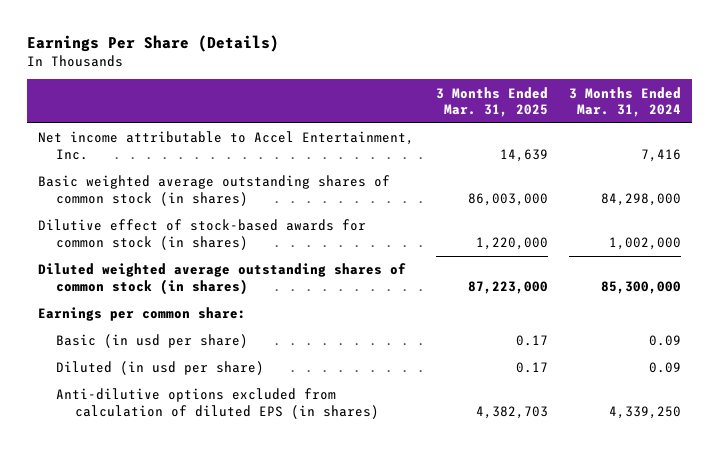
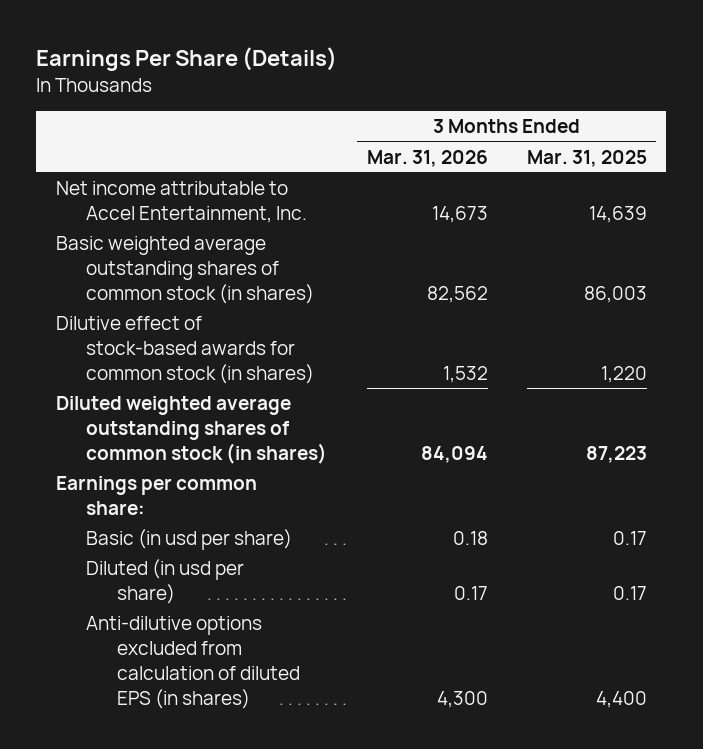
- | 3 Months Ended Mar. 31, 2025 | 3 Months Ended Mar. 31, 2024
+ | 3 Months Ended Mar. 31, 2026 | 3 Months Ended Mar. 31, 2025
- Basic weighted average outstanding shares of common stock (in shares) | 86,003,000 | 84,298,000
- Dilutive effect of stock-based awards for common stock (in shares) | 1,220,000 | 1,002,000
- Diluted weighted average outstanding shares of common stock (in shares) | 87,223,000 | 85,300,000
+ Basic weighted average outstanding shares of common stock (in shares) | 82,562 | 86,003
+ Dilutive effect of stock-based awards for common stock (in shares) | 1,532 | 1,220
+ Diluted weighted average outstanding shares of common stock (in shares) | 84,094 | 87,223
- Anti-dilutive options excluded from calculation of diluted EPS (in shares) | 4,382,703 | 4,339,250
+ Anti-dilutive options excluded from calculation of diluted EPS (in shares) | 4,300 | 4,400

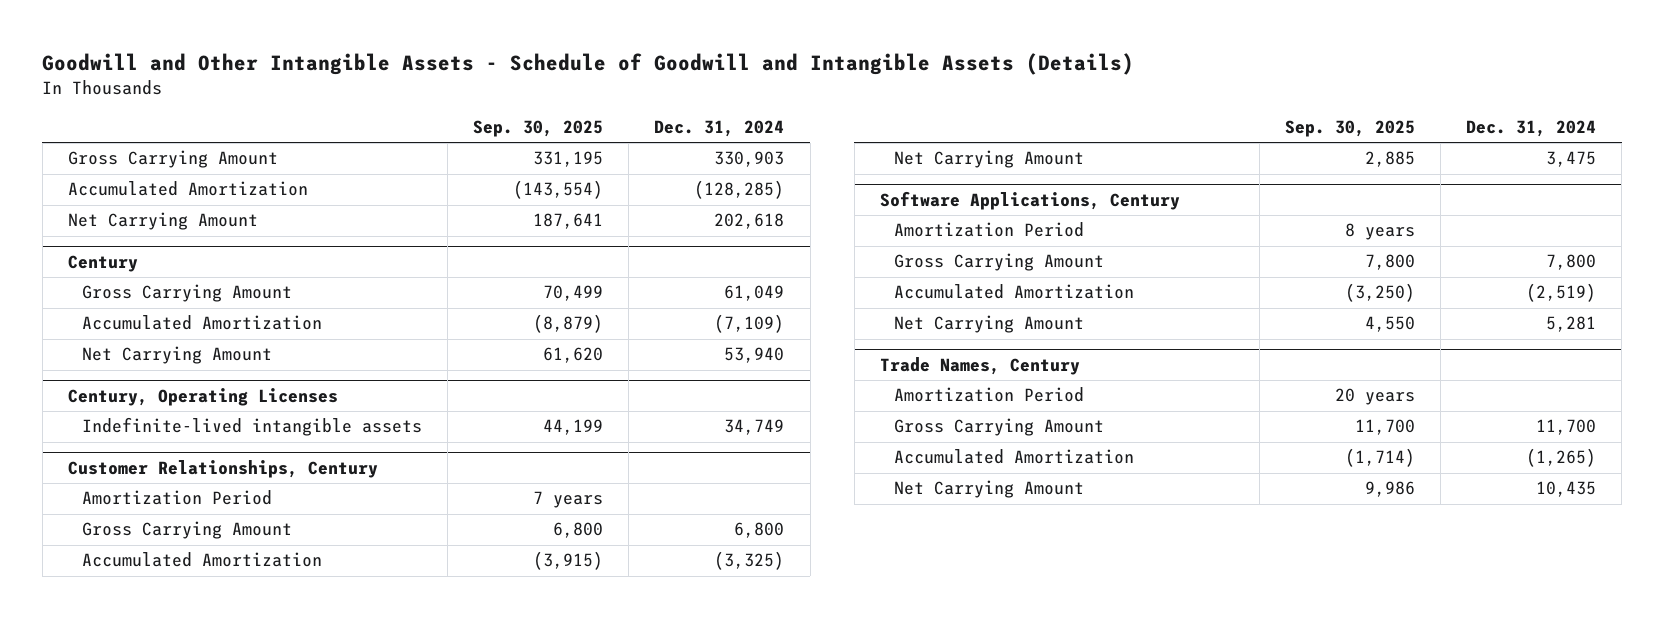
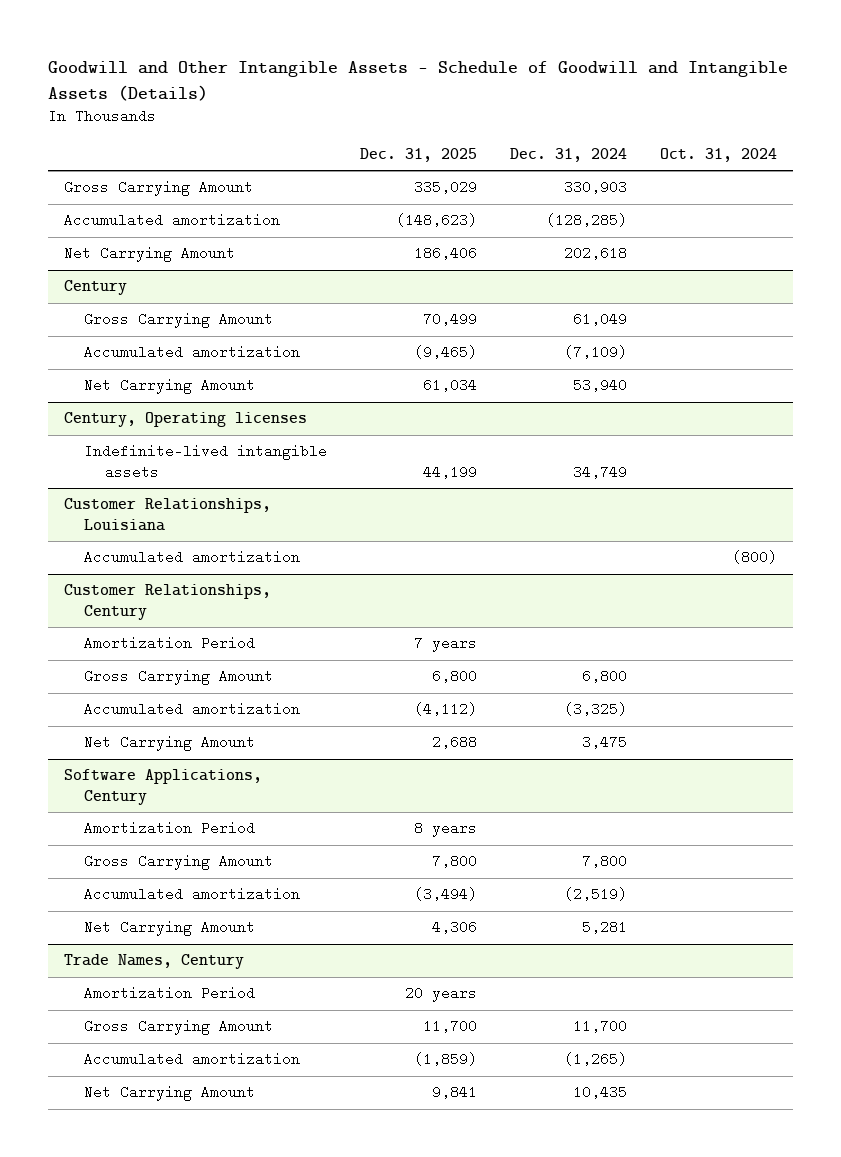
- | Sep. 30, 2025 | Dec. 31, 2024
+ | Dec. 31, 2025 | Dec. 31, 2024 | Oct. 31, 2024
- Accumulated Amortization | (143,554) | (128,285)
+ Accumulated amortization | (148,623) | (128,285) |
@ Century
- Accumulated Amortization | (8,879) | (7,109)
+ Accumulated amortization | (9,465) | (7,109) |
- Century, Operating Licenses
+ Century, Operating licenses
+ Customer Relationships, Louisiana
+ Accumulated amortization | | | (800)
@ Customer Relationships, Century
- Accumulated Amortization | (3,915) | (3,325)
+ Accumulated amortization | (4,112) | (3,325) |
@ Software Applications, Century
- Accumulated Amortization | (3,250) | (2,519)
+ Accumulated amortization | (3,494) | (2,519) |
@ Trade Names, Century
- Accumulated Amortization | (1,714) | (1,265)
+ Accumulated amortization | (1,859) | (1,265) |

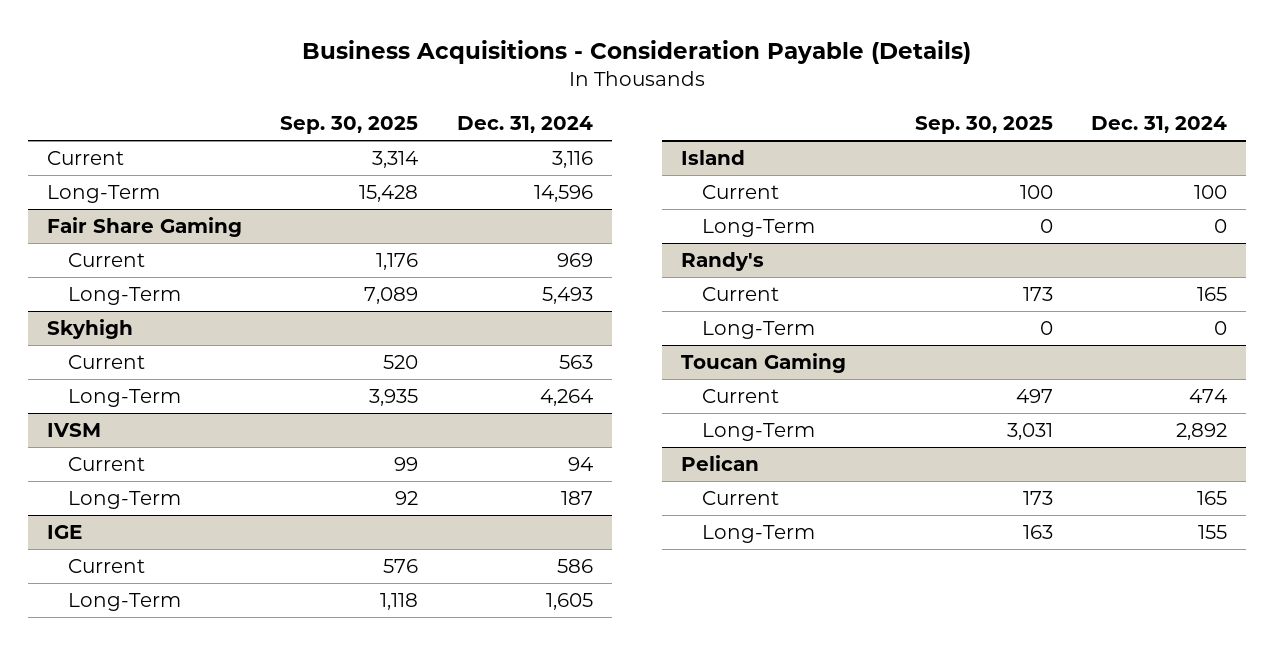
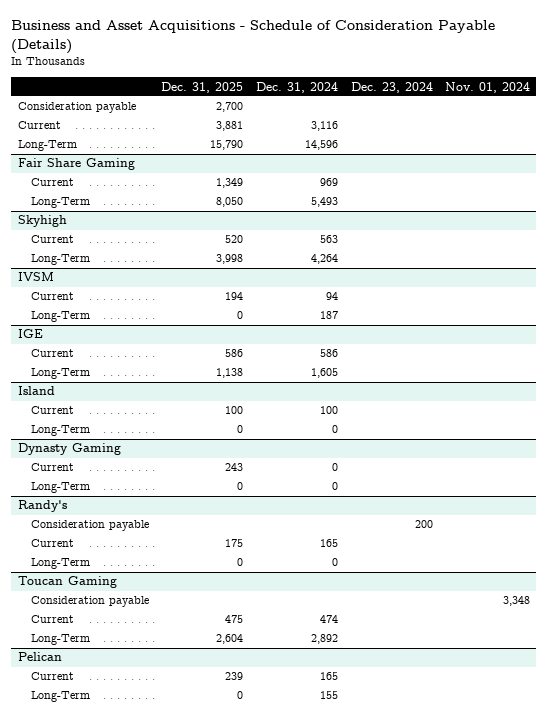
- Business Acquisitions - Consideration Payable (Details)
+ Business and Asset Acquisitions - Schedule of Consideration Payable (Details)
- | Sep. 30, 2025 | Dec. 31, 2024
+ | Dec. 31, 2025 | Dec. 31, 2024 | Dec. 23, 2024 | Nov. 01, 2024
+ Consideration payable | 2,700 | | |
+ Dynasty Gaming
+ Current | 243 | 0 | |
+ Long-Term | 0 | 0 | |
@ Randy's
+ Consideration payable | | | 200 |
@ Toucan Gaming
+ Consideration payable | | | | 3,348

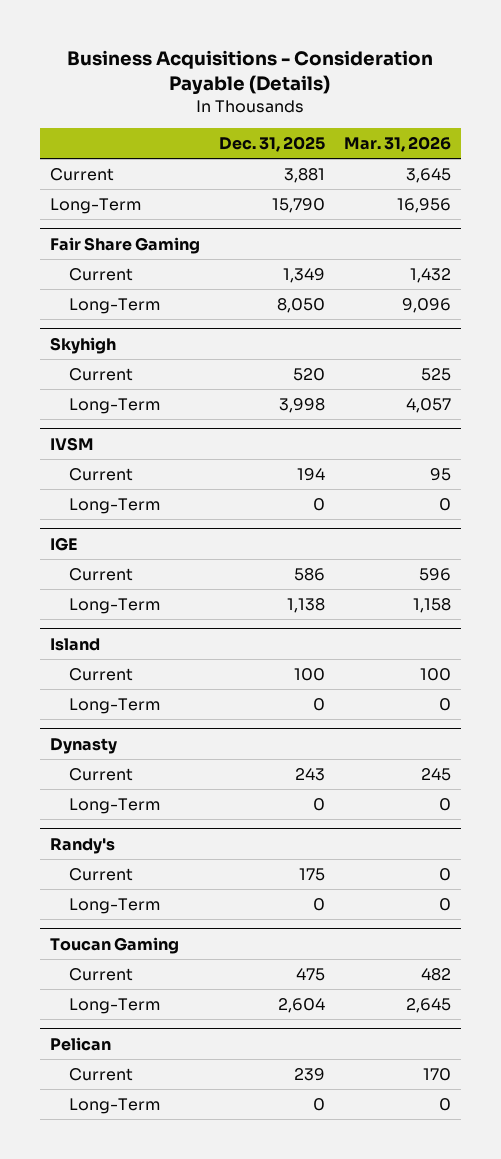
- Business and Asset Acquisitions - Schedule of Consideration Payable (Details)
+ Business Acquisitions - Consideration Payable (Details)
- | Dec. 31, 2025 | Dec. 31, 2024 | Dec. 23, 2024 | Nov. 01, 2024
+ | Dec. 31, 2025 | Mar. 31, 2026
- Consideration payable | 2,700 | | |
- Dynasty Gaming
+ Dynasty
@ Randy's
- Consideration payable | | | 200 |
@ Toucan Gaming
- Consideration payable | | | | 3,348

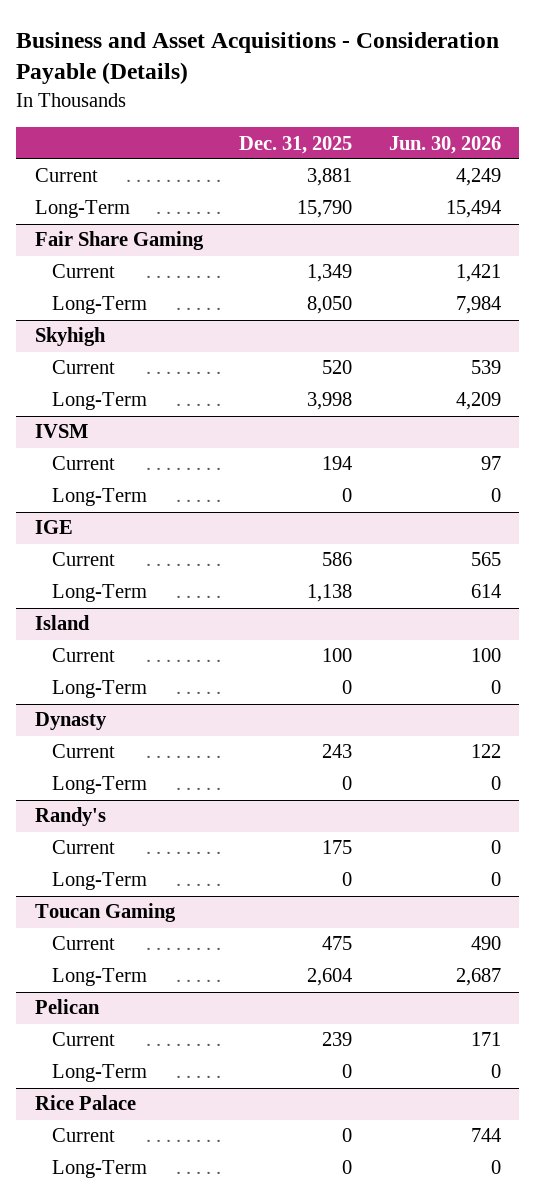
- Business Acquisitions - Consideration Payable (Details)
+ Business and Asset Acquisitions - Consideration Payable (Details)
- | Dec. 31, 2025 | Mar. 31, 2026
+ | Dec. 31, 2025 | Jun. 30, 2026
+ Rice Palace
+ Current | 0 | 744
+ Long-Term | 0 | 0

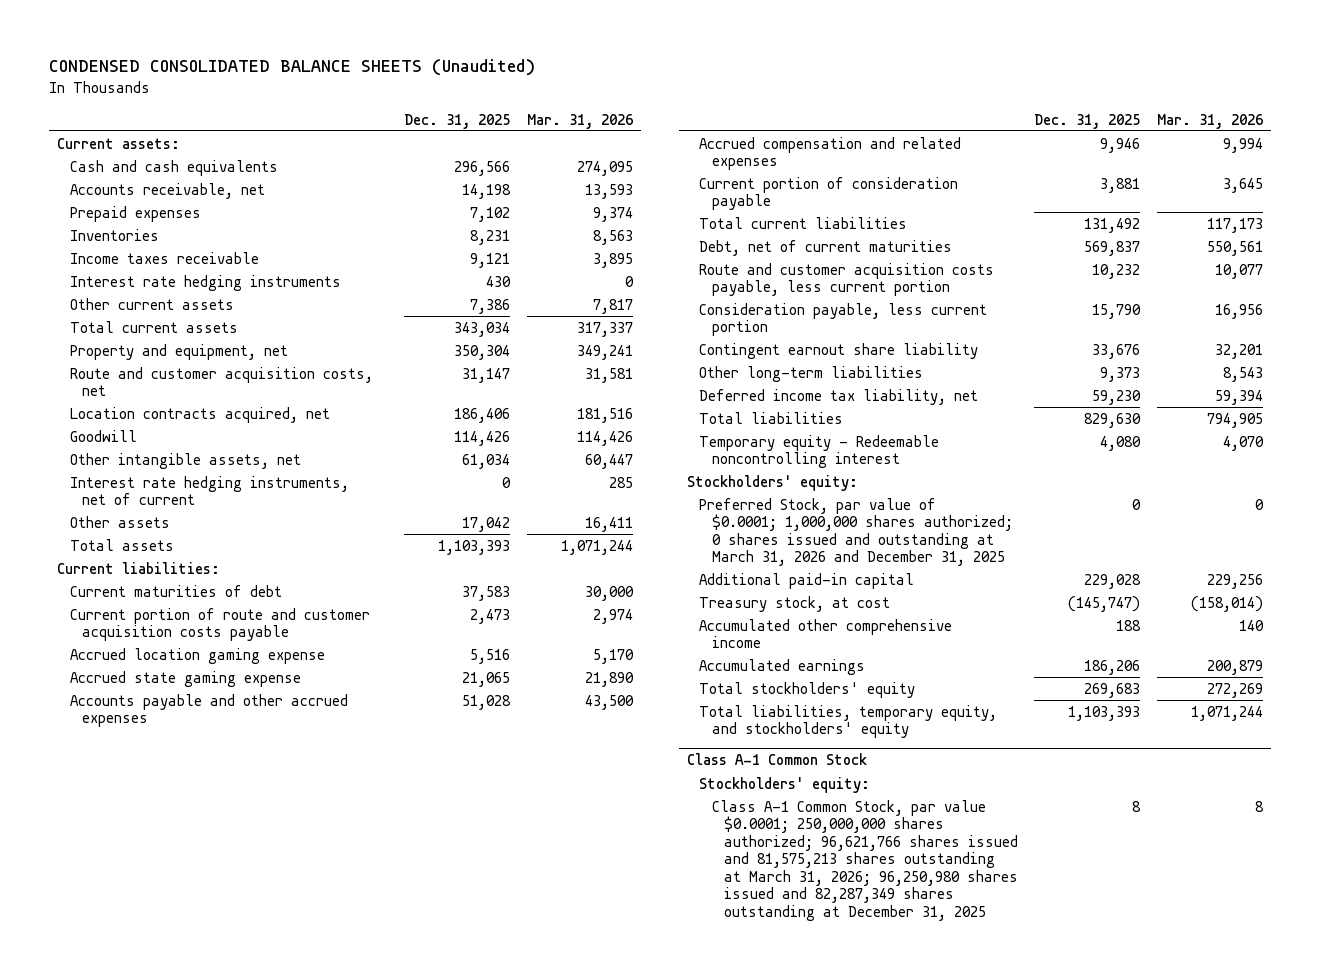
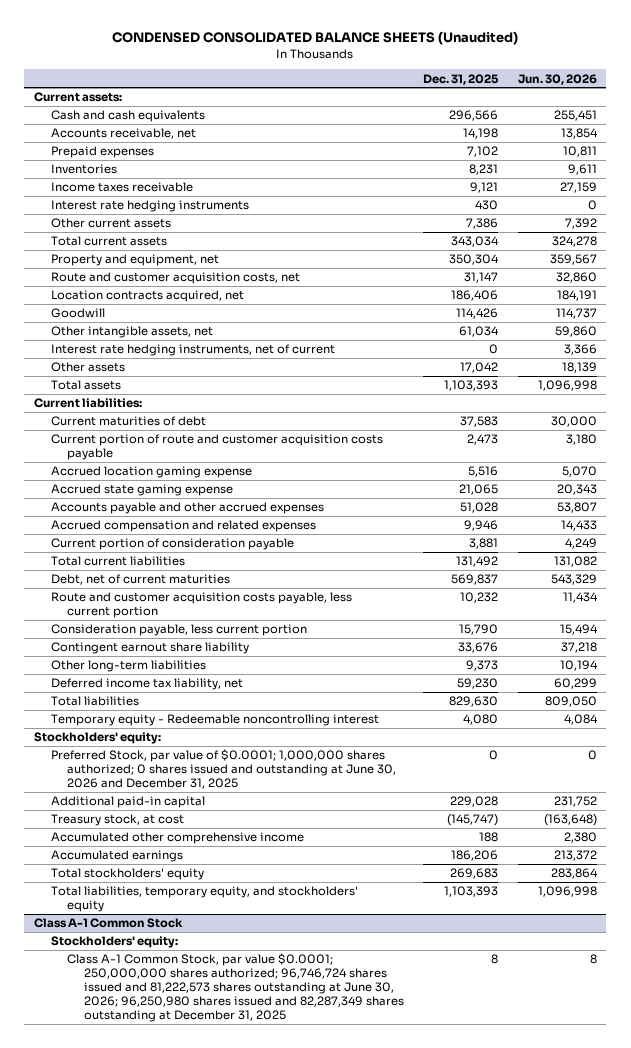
- | Dec. 31, 2025 | Mar. 31, 2026
+ | Dec. 31, 2025 | Jun. 30, 2026
- Preferred Stock, par value of $0.0001; 1,000,000 shares authorized; 0 shares issued and outstanding at March 31, 2026 and December 31, 2025 | 0 | 0
+ Preferred Stock, par value of $0.0001; 1,000,000 shares authorized; 0 shares issued and outstanding at June 30, 2026 and December 31, 2025 | 0 | 0
@ Class A-1 Common Stock
- Class A-1 Common Stock, par value $0.0001; 250,000,000 shares authorized; 96,621,766 shares issued and 81,575,213 shares outstanding at March 31, 2026; 96,250,980 shares issued and 82,287,349 shares outstanding at December 31, 2025 | 8 | 8
+ Class A-1 Common Stock, par value $0.0001; 250,000,000 shares authorized; 96,746,724 shares issued and 81,222,573 shares outstanding at June 30, 2026; 96,250,980 shares issued and 82,287,349 shares outstanding at December 31, 2025 | 8 | 8

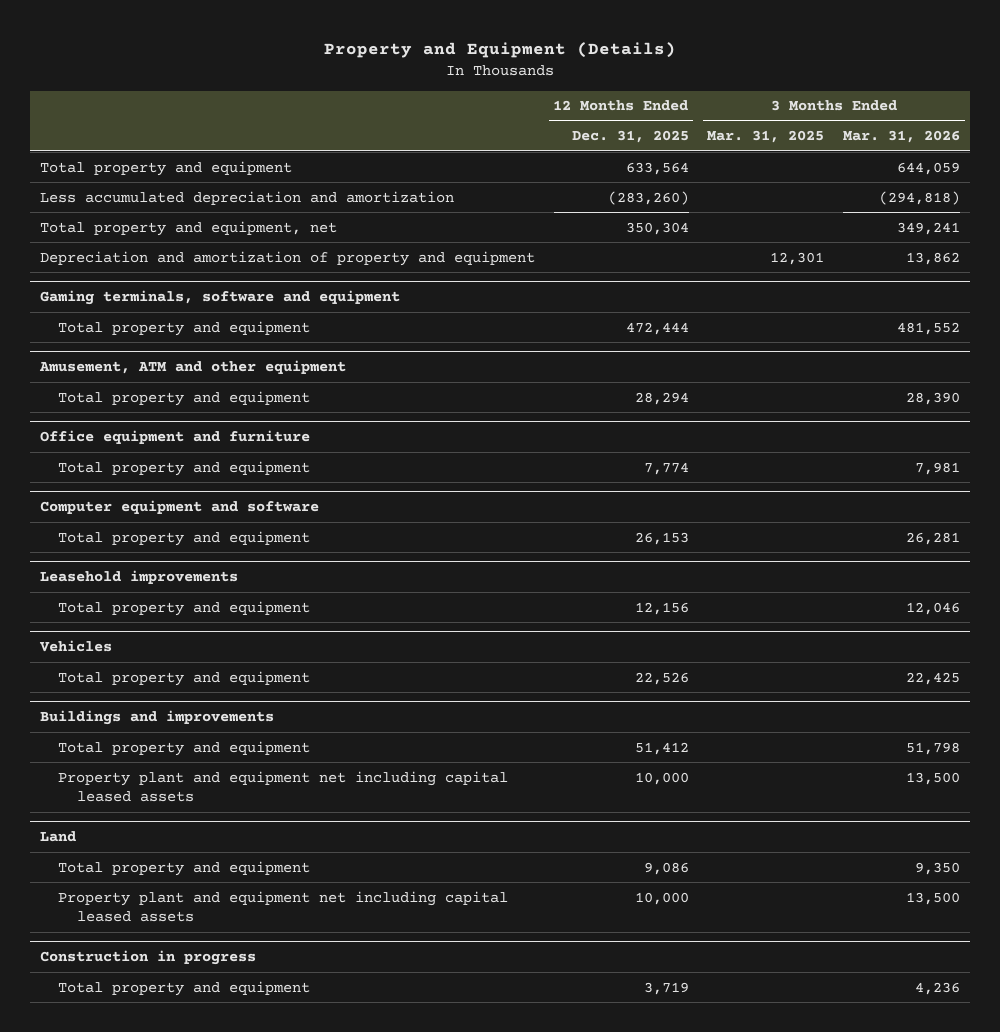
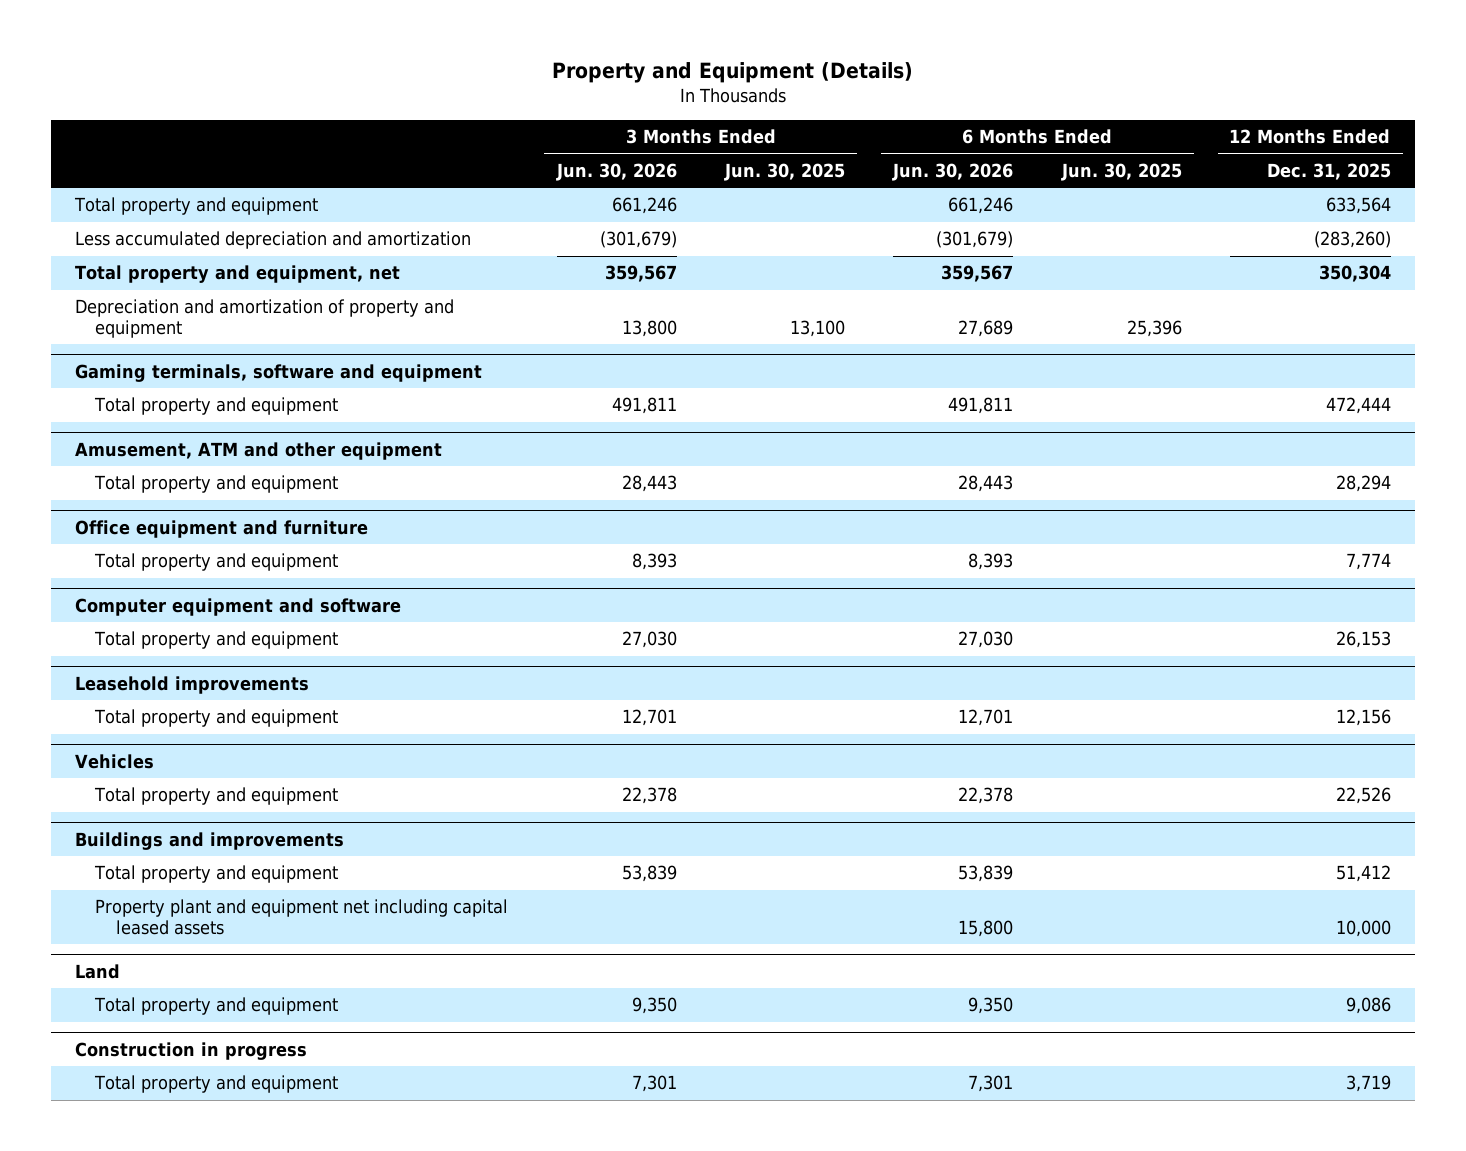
- | 12 Months Ended Dec. 31, 2025 | 3 Months Ended Mar. 31, 2025 | 3 Months Ended Mar. 31, 2026
+ | 3 Months Ended Jun. 30, 2026 | 3 Months Ended Jun. 30, 2025 | 6 Months Ended Jun. 30, 2026 | 6 Months Ended Jun. 30, 2025 | 12 Months Ended Dec. 31, 2025
@ Land
- Property plant and equipment net including capital leased assets | 10,000 | | 13,500

